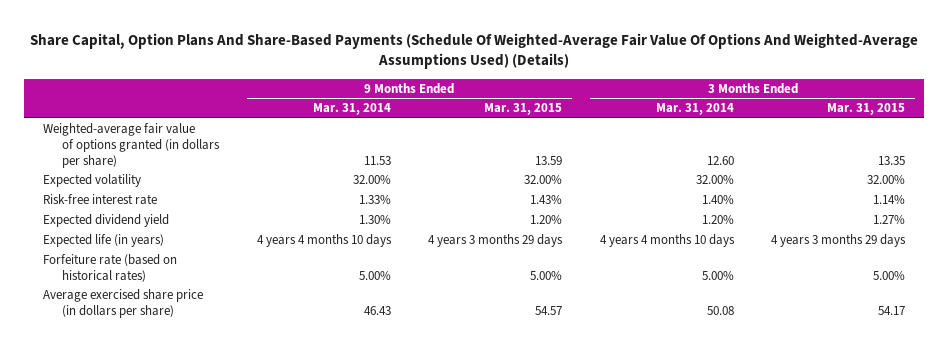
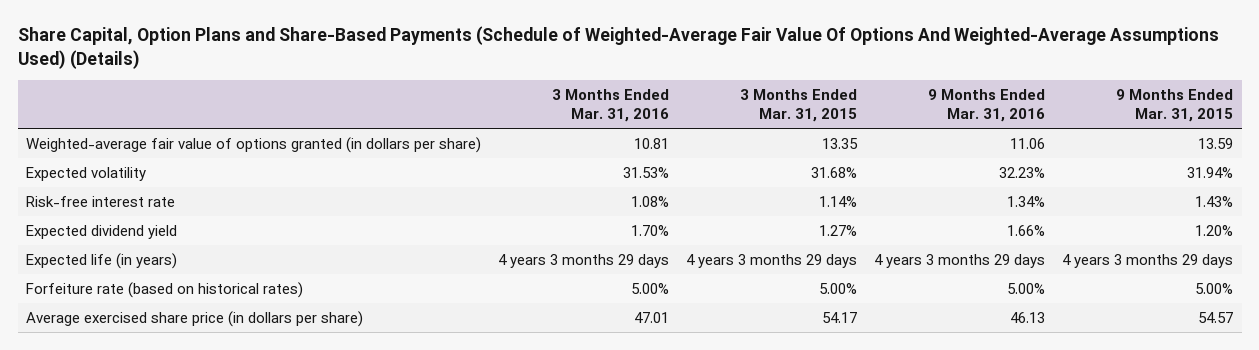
- Share Capital, Option Plans And Share-Based Payments (Schedule Of Weighted-Average Fair Value Of Options And Weighted-Average Assumptions Used) (Details)
+ Share Capital, Option Plans and Share-Based Payments (Schedule of Weighted-Average Fair Value Of Options And Weighted-Average Assumptions Used) (Details)
- | 9 Months Ended Mar. 31, 2014 | 9 Months Ended Mar. 31, 2015 | 3 Months Ended Mar. 31, 2014 | 3 Months Ended Mar. 31, 2015
+ | 3 Months Ended Mar. 31, 2016 | 3 Months Ended Mar. 31, 2015 | 9 Months Ended Mar. 31, 2016 | 9 Months Ended Mar. 31, 2015
- Expected volatility | 32.00% | 32.00% | 32.00% | 32.00%
+ Expected volatility | 31.53% | 31.68% | 32.23% | 31.94%

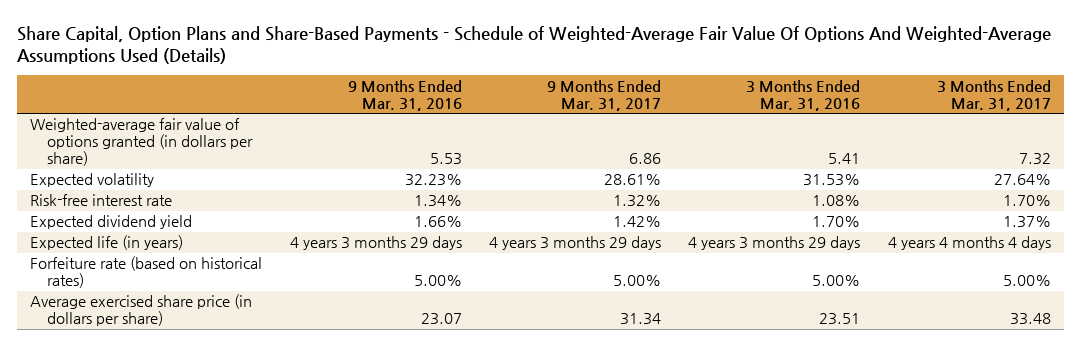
- Share Capital, Option Plans and Share-Based Payments (Schedule of Weighted-Average Fair Value Of Options And Weighted-Average Assumptions Used) (Details)
+ Share Capital, Option Plans and Share-Based Payments - Schedule of Weighted-Average Fair Value Of Options And Weighted-Average Assumptions Used (Details)
- | 3 Months Ended Mar. 31, 2016 | 3 Months Ended Mar. 31, 2015 | 9 Months Ended Mar. 31, 2016 | 9 Months Ended Mar. 31, 2015
+ | 9 Months Ended Mar. 31, 2016 | 9 Months Ended Mar. 31, 2017 | 3 Months Ended Mar. 31, 2016 | 3 Months Ended Mar. 31, 2017
- Weighted-average fair value of options granted (in dollars per share) | 10.81 | 13.35 | 11.06 | 13.59
+ Weighted-average fair value of options granted (in dollars per share) | 5.53 | 6.86 | 5.41 | 7.32
- Average exercised share price (in dollars per share) | 47.01 | 54.17 | 46.13 | 54.57
+ Average exercised share price (in dollars per share) | 23.07 | 31.34 | 23.51 | 33.48

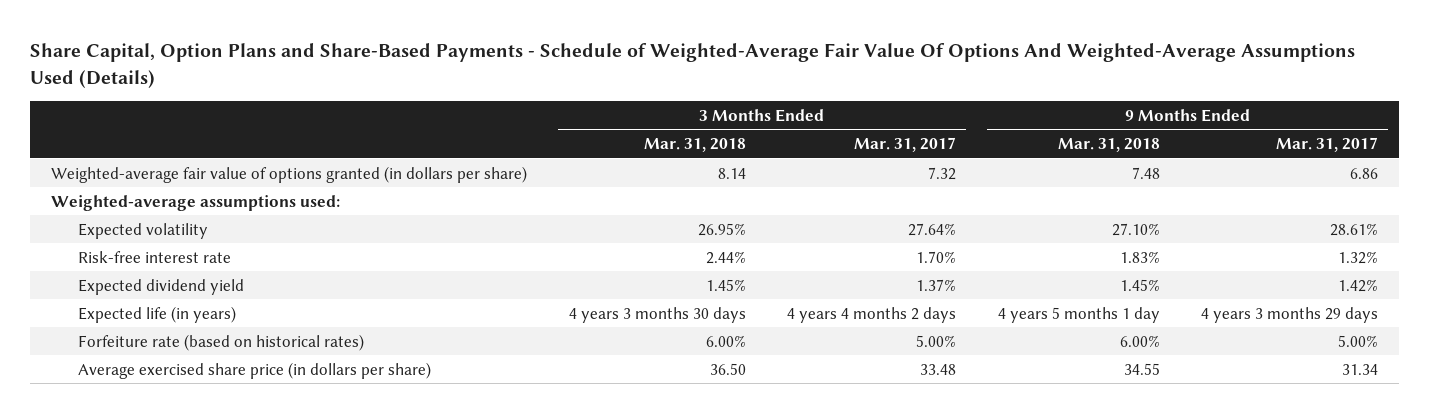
- | 9 Months Ended Mar. 31, 2016 | 9 Months Ended Mar. 31, 2017 | 3 Months Ended Mar. 31, 2016 | 3 Months Ended Mar. 31, 2017
+ | 3 Months Ended Mar. 31, 2018 | 3 Months Ended Mar. 31, 2017 | 9 Months Ended Mar. 31, 2018 | 9 Months Ended Mar. 31, 2017
+ Weighted-average assumptions used:
- Expected life (in years) | 4 years 3 months 29 days | 4 years 3 months 29 days | 4 years 3 months 29 days | 4 years 4 months 4 days
+ Expected life (in years) | 4 years 3 months 30 days | 4 years 4 months 2 days | 4 years 5 months 1 day | 4 years 3 months 29 days

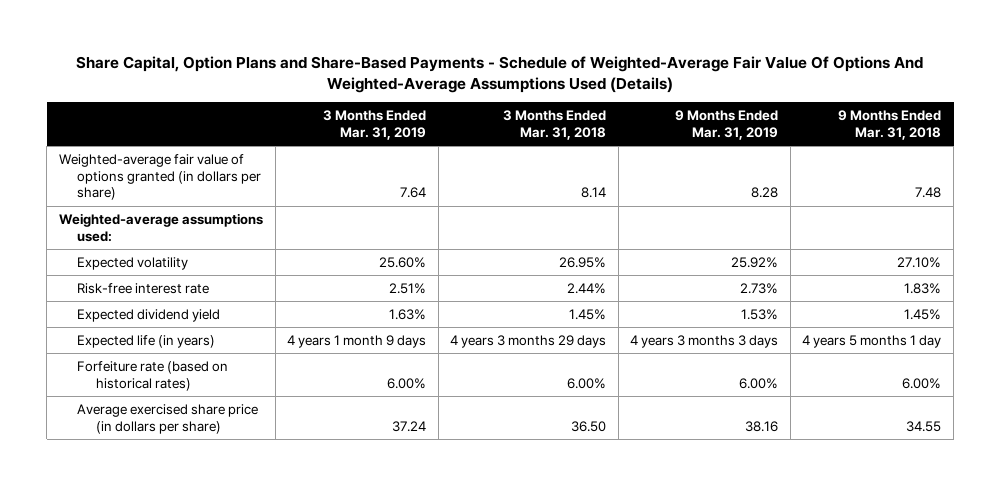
- | 3 Months Ended Mar. 31, 2018 | 3 Months Ended Mar. 31, 2017 | 9 Months Ended Mar. 31, 2018 | 9 Months Ended Mar. 31, 2017
+ | 3 Months Ended Mar. 31, 2019 | 3 Months Ended Mar. 31, 2018 | 9 Months Ended Mar. 31, 2019 | 9 Months Ended Mar. 31, 2018
- Expected life (in years) | 4 years 3 months 30 days | 4 years 4 months 2 days | 4 years 5 months 1 day | 4 years 3 months 29 days
+ Expected life (in years) | 4 years 1 month 9 days | 4 years 3 months 29 days | 4 years 3 months 3 days | 4 years 5 months 1 day

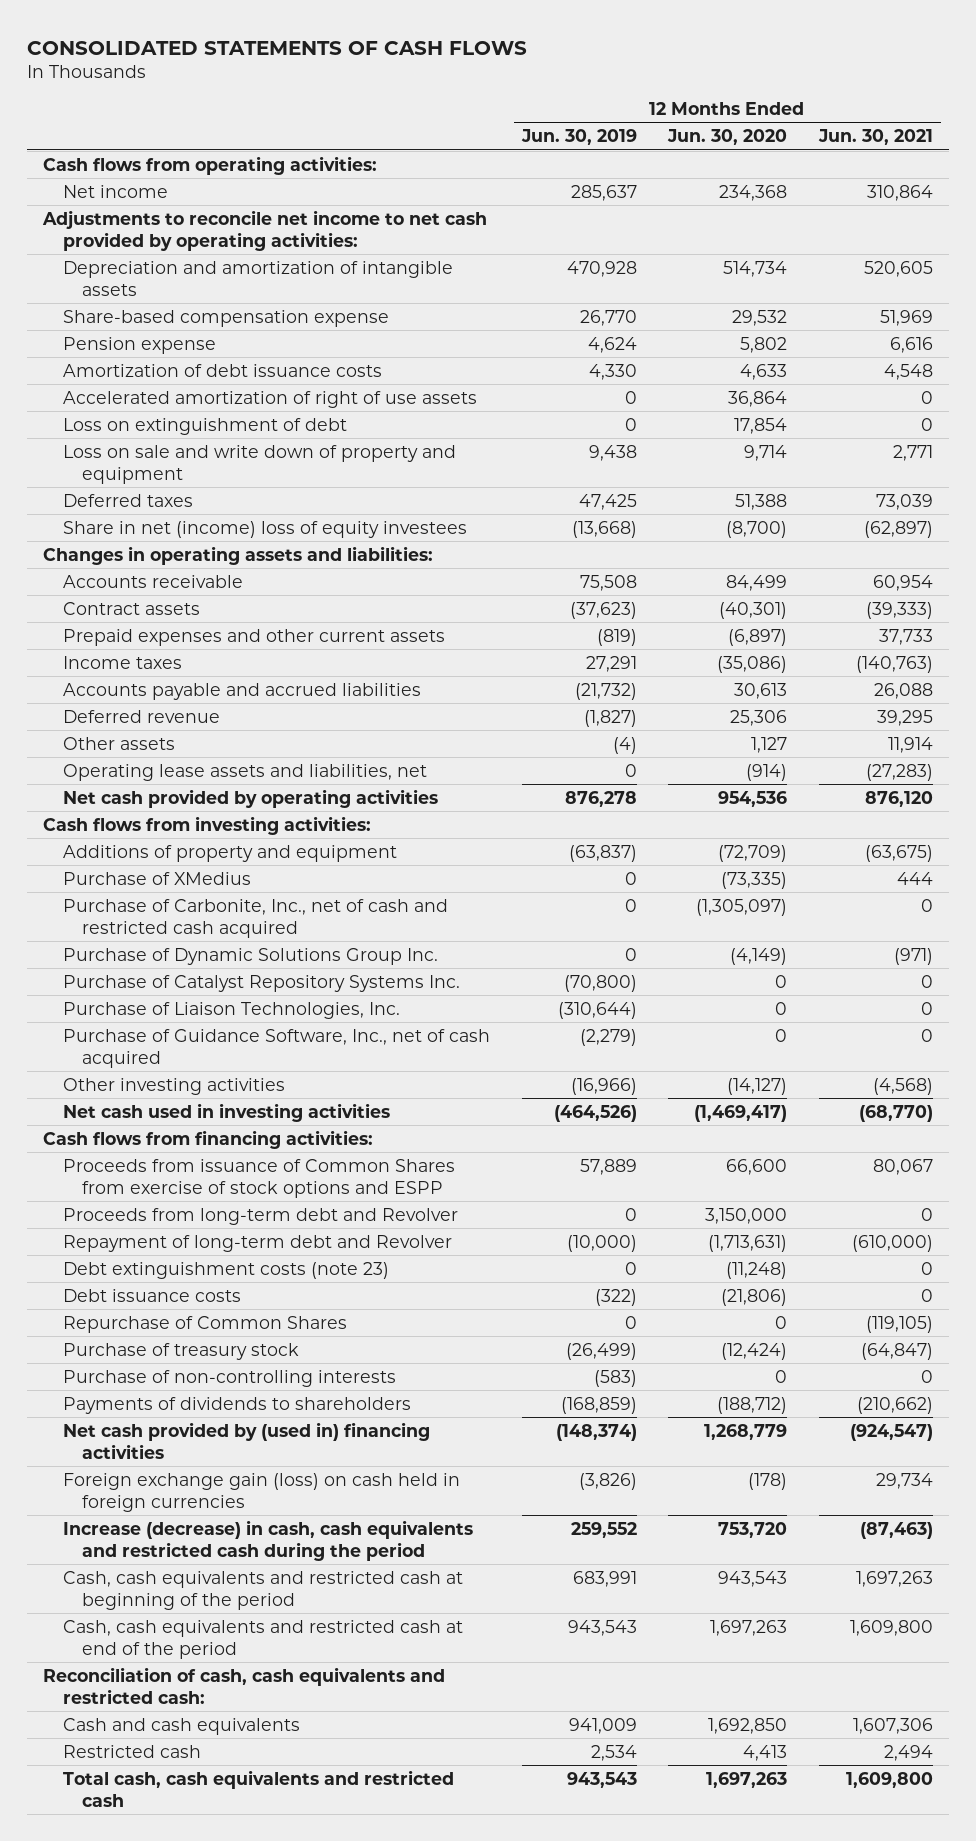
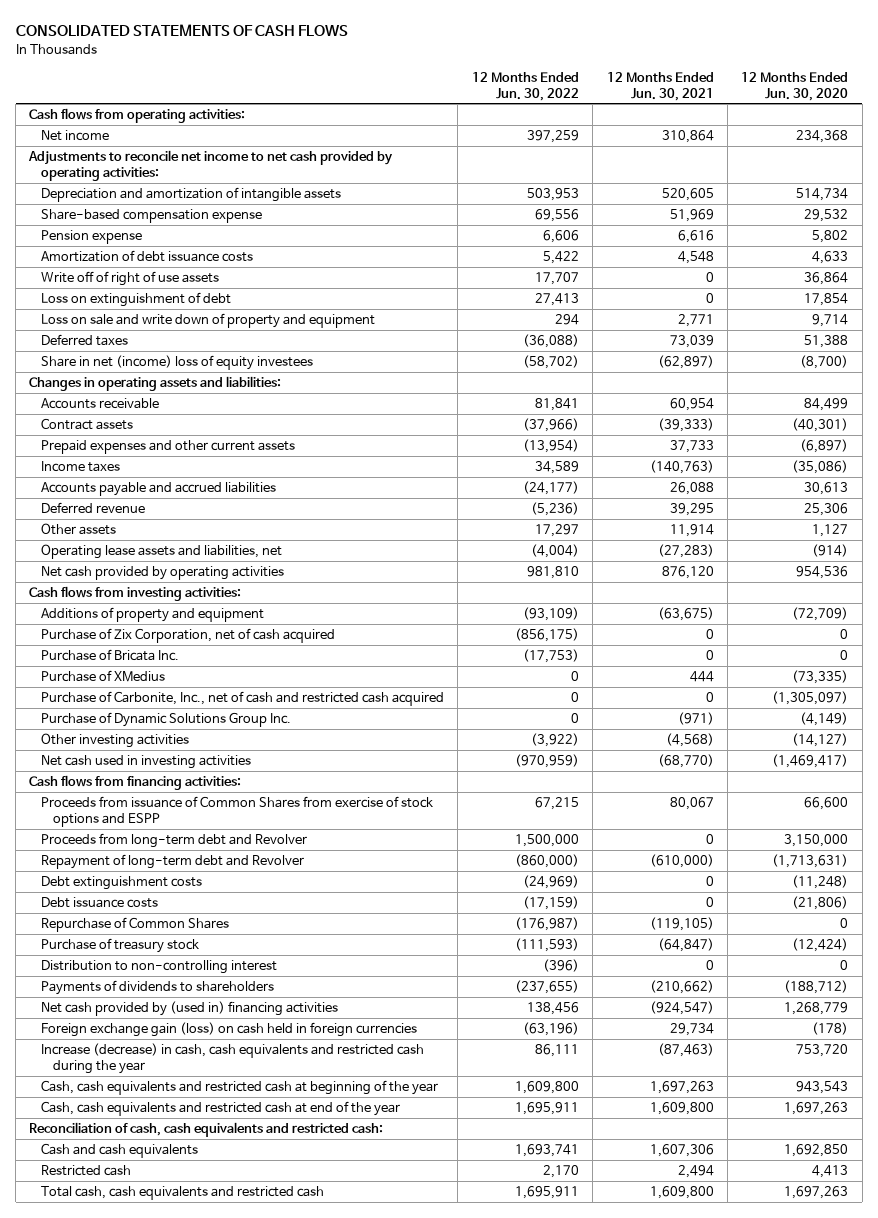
- | 12 Months Ended Jun. 30, 2019 | 12 Months Ended Jun. 30, 2020 | 12 Months Ended Jun. 30, 2021
+ | 12 Months Ended Jun. 30, 2022 | 12 Months Ended Jun. 30, 2021 | 12 Months Ended Jun. 30, 2020
- Accelerated amortization of right of use assets | 0 | 36,864 | 0
+ Write off of right of use assets | 17,707 | 0 | 36,864
+ Purchase of Zix Corporation, net of cash acquired | (856,175) | 0 | 0
+ Purchase of Bricata Inc. | (17,753) | 0 | 0
- Purchase of Catalyst Repository Systems Inc. | (70,800) | 0 | 0
- Purchase of Liaison Technologies, Inc. | (310,644) | 0 | 0
- Purchase of Guidance Software, Inc., net of cash acquired | (2,279) | 0 | 0
- Debt extinguishment costs (note 23) | 0 | (11,248) | 0
+ Debt extinguishment costs | (24,969) | 0 | (11,248)
- Purchase of non-controlling interests | (583) | 0 | 0
+ Distribution to non-controlling interest | (396) | 0 | 0
- Increase (decrease) in cash, cash equivalents and restricted cash during the period | 259,552 | 753,720 | (87,463)
- Cash, cash equivalents and restricted cash at beginning of the period | 683,991 | 943,543 | 1,697,263
- Cash, cash equivalents and restricted cash at end of the period | 943,543 | 1,697,263 | 1,609,800
+ Increase (decrease) in cash, cash equivalents and restricted cash during the year | 86,111 | (87,463) | 753,720
+ Cash, cash equivalents and restricted cash at beginning of the year | 1,609,800 | 1,697,263 | 943,543
+ Cash, cash equivalents and restricted cash at end of the year | 1,695,911 | 1,609,800 | 1,697,263

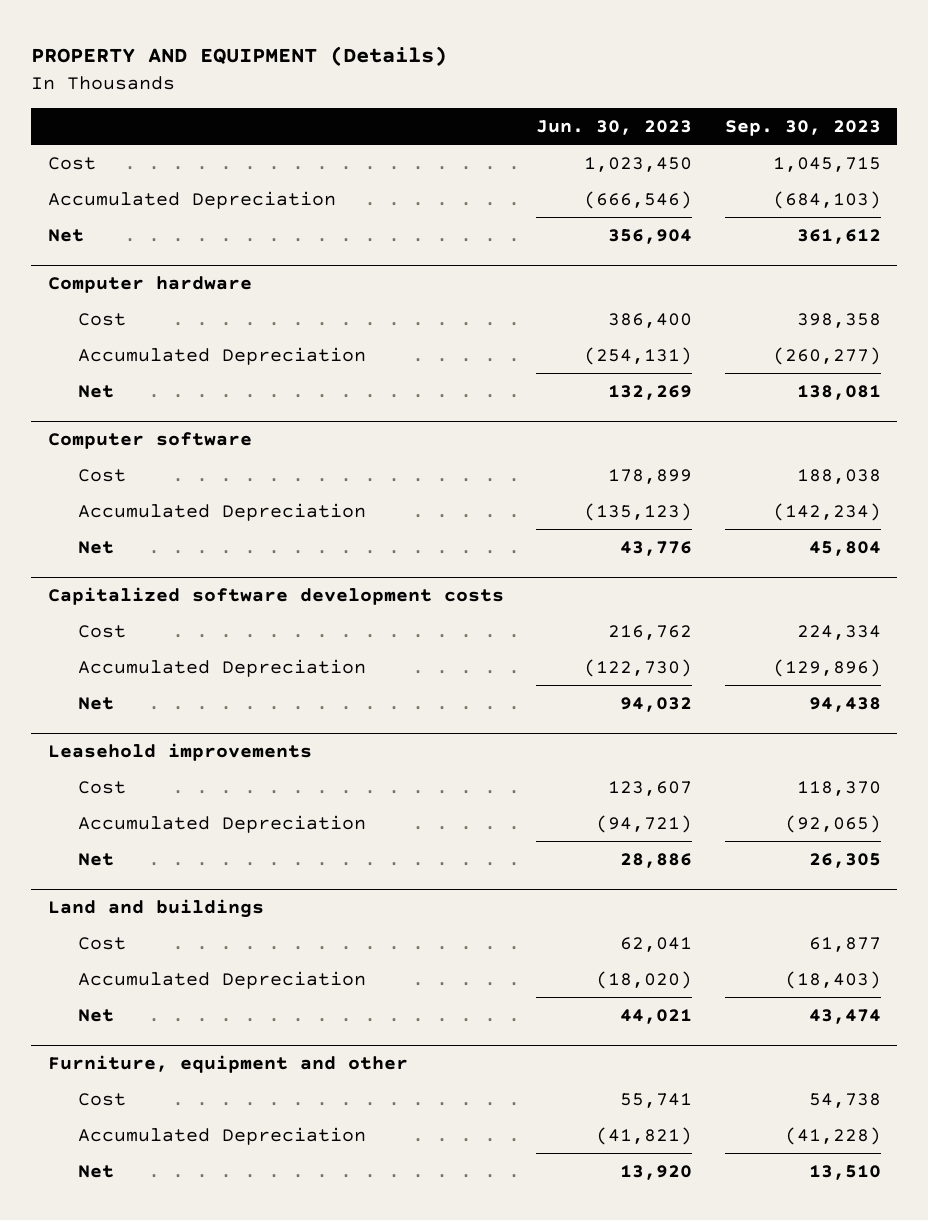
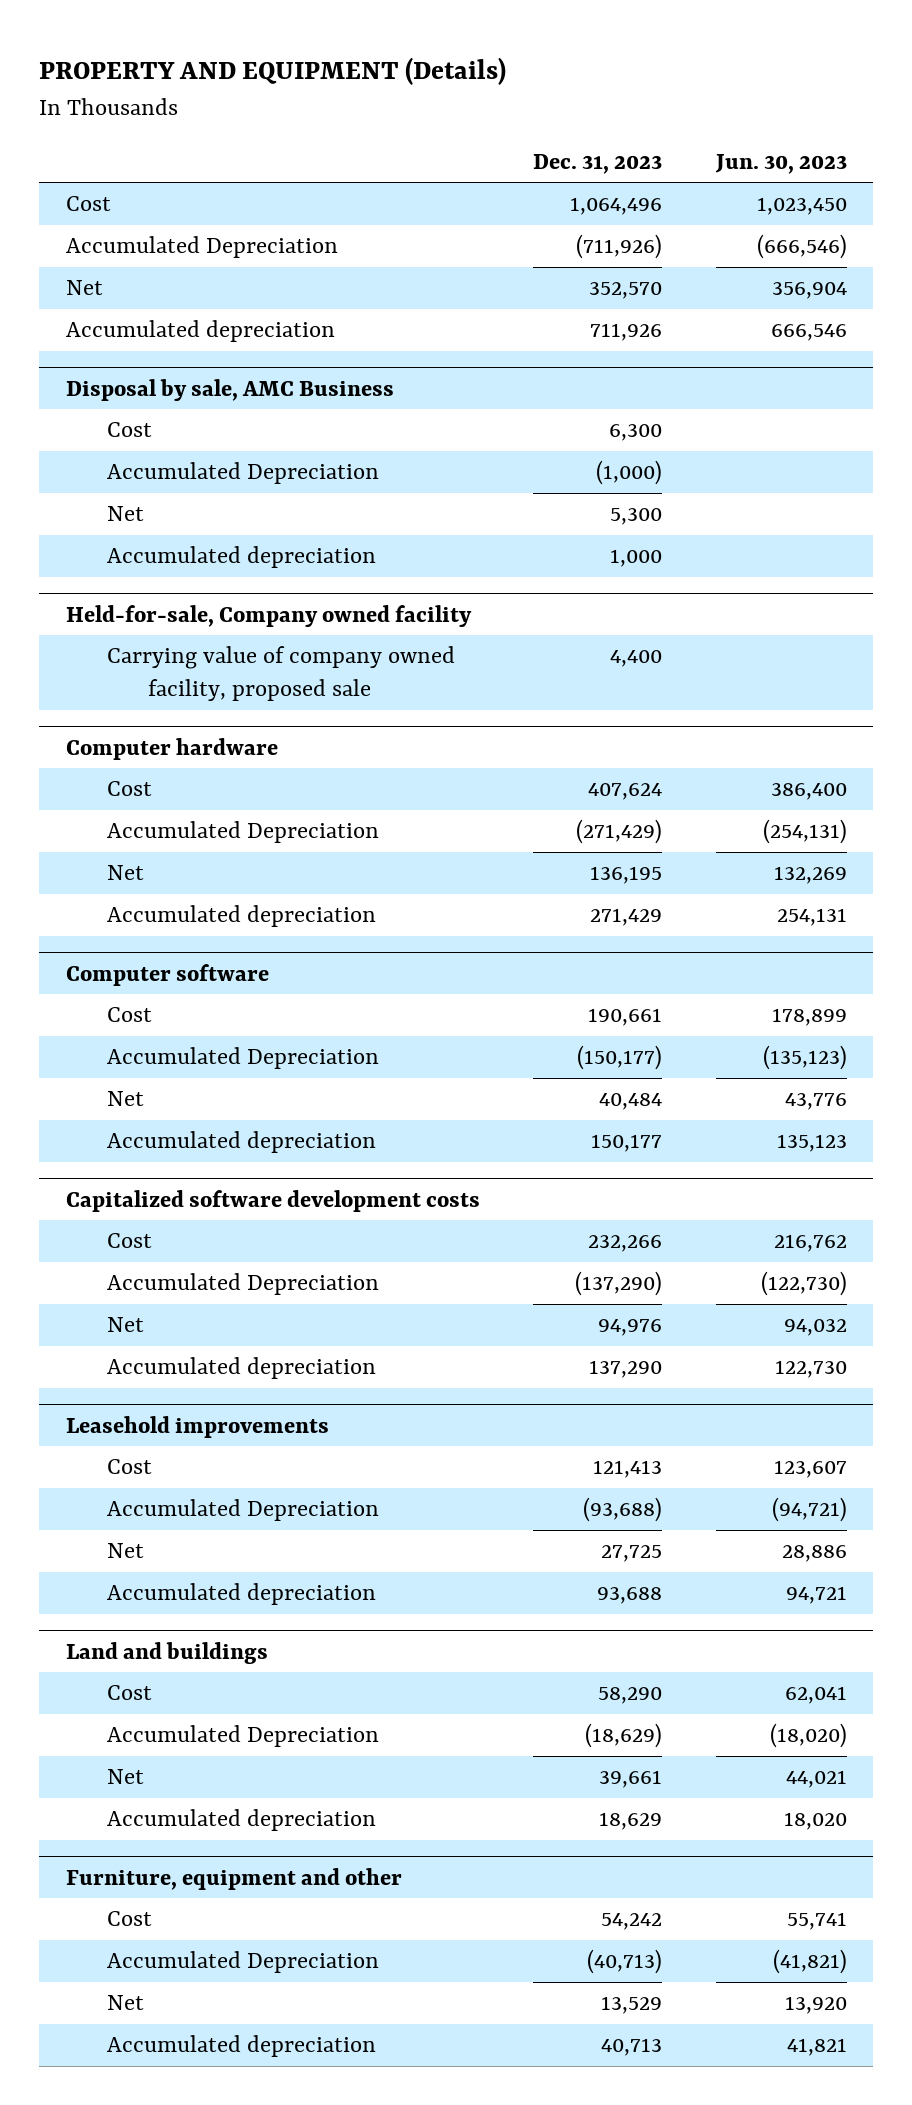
- | Jun. 30, 2023 | Sep. 30, 2023
+ | Dec. 31, 2023 | Jun. 30, 2023
+ Accumulated depreciation | 711,926 | 666,546
+ Disposal by sale, AMC Business
+ Cost | 6,300 |
+ Accumulated Depreciation | (1,000) |
+ Net | 5,300 |
+ Accumulated depreciation | 1,000 |
+ Held-for-sale, Company owned facility
+ Carrying value of company owned facility, proposed sale | 4,400 |
@ Computer hardware
+ Accumulated depreciation | 271,429 | 254,131
@ Computer software
+ Accumulated depreciation | 150,177 | 135,123
@ Capitalized software development costs
+ Accumulated depreciation | 137,290 | 122,730
@ Leasehold improvements
+ Accumulated depreciation | 93,688 | 94,721
@ Land and buildings
+ Accumulated depreciation | 18,629 | 18,020
@ Furniture, equipment and other
+ Accumulated depreciation | 40,713 | 41,821

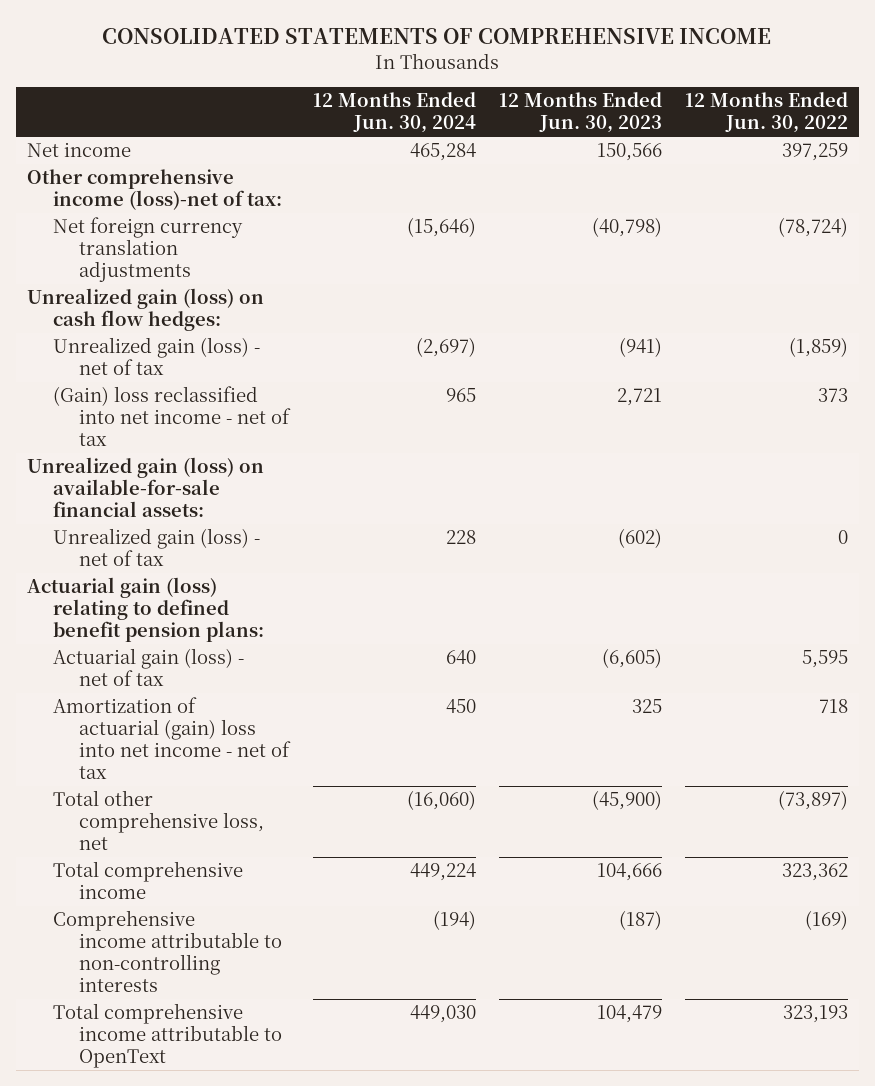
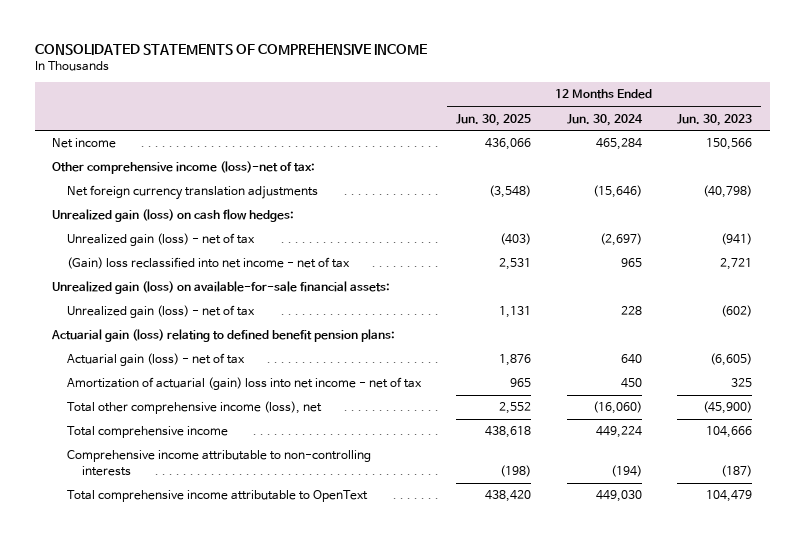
- | 12 Months Ended Jun. 30, 2024 | 12 Months Ended Jun. 30, 2023 | 12 Months Ended Jun. 30, 2022
+ | 12 Months Ended Jun. 30, 2025 | 12 Months Ended Jun. 30, 2024 | 12 Months Ended Jun. 30, 2023
- Total other comprehensive loss, net | (16,060) | (45,900) | (73,897)
+ Total other comprehensive income (loss), net | 2,552 | (16,060) | (45,900)

